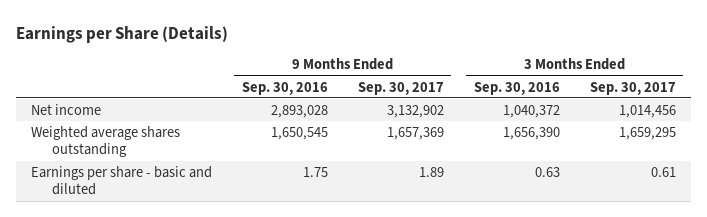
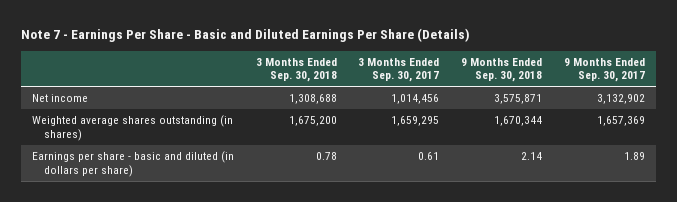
- Earnings per Share (Details)
+ Note 7 - Earnings Per Share - Basic and Diluted Earnings Per Share (Details)
- | 9 Months Ended Sep. 30, 2016 | 9 Months Ended Sep. 30, 2017 | 3 Months Ended Sep. 30, 2016 | 3 Months Ended Sep. 30, 2017
+ | 3 Months Ended Sep. 30, 2018 | 3 Months Ended Sep. 30, 2017 | 9 Months Ended Sep. 30, 2018 | 9 Months Ended Sep. 30, 2017
- Weighted average shares outstanding | 1,650,545 | 1,657,369 | 1,656,390 | 1,659,295
- Earnings per share - basic and diluted | 1.75 | 1.89 | 0.63 | 0.61
+ Weighted average shares outstanding (in shares) | 1,675,200 | 1,659,295 | 1,670,344 | 1,657,369
+ Earnings per share - basic and diluted (in dollars per share) | 0.78 | 0.61 | 2.14 | 1.89

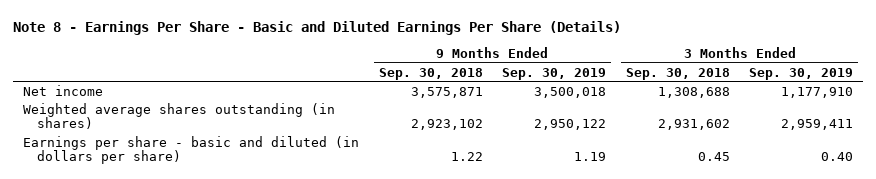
- Note 7 - Earnings Per Share - Basic and Diluted Earnings Per Share (Details)
+ Note 8 - Earnings Per Share - Basic and Diluted Earnings Per Share (Details)
- | 3 Months Ended Sep. 30, 2018 | 3 Months Ended Sep. 30, 2017 | 9 Months Ended Sep. 30, 2018 | 9 Months Ended Sep. 30, 2017
+ | 9 Months Ended Sep. 30, 2018 | 9 Months Ended Sep. 30, 2019 | 3 Months Ended Sep. 30, 2018 | 3 Months Ended Sep. 30, 2019
- Weighted average shares outstanding (in shares) | 1,675,200 | 1,659,295 | 1,670,344 | 1,657,369
- Earnings per share - basic and diluted (in dollars per share) | 0.78 | 0.61 | 2.14 | 1.89
+ Weighted average shares outstanding (in shares) | 2,923,102 | 2,950,122 | 2,931,602 | 2,959,411
+ Earnings per share - basic and diluted (in dollars per share) | 1.22 | 1.19 | 0.45 | 0.40

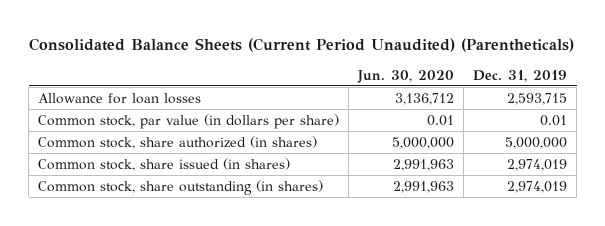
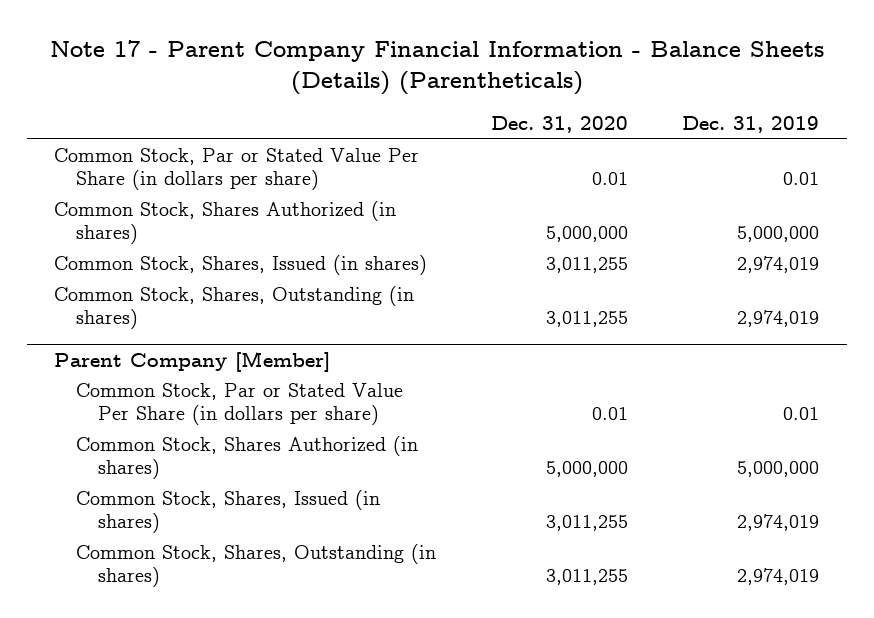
- Consolidated Balance Sheets (Current Period Unaudited) (Parentheticals)
+ Note 17 - Parent Company Financial Information - Balance Sheets (Details) (Parentheticals)
- | Jun. 30, 2020 | Dec. 31, 2019
+ | Dec. 31, 2020 | Dec. 31, 2019
- Allowance for loan losses | 3,136,712 | 2,593,715
- Common stock, par value (in dollars per share) | 0.01 | 0.01
- Common stock, share authorized (in shares) | 5,000,000 | 5,000,000
- Common stock, share issued (in shares) | 2,991,963 | 2,974,019
- Common stock, share outstanding (in shares) | 2,991,963 | 2,974,019
+ Common Stock, Par or Stated Value Per Share (in dollars per share) | 0.01 | 0.01
+ Common Stock, Shares Authorized (in shares) | 5,000,000 | 5,000,000
+ Common Stock, Shares, Issued (in shares) | 3,011,255 | 2,974,019
+ Common Stock, Shares, Outstanding (in shares) | 3,011,255 | 2,974,019
+ Parent Company [Member]
+ Common Stock, Par or Stated Value Per Share (in dollars per share) | 0.01 | 0.01
+ Common Stock, Shares Authorized (in shares) | 5,000,000 | 5,000,000
+ Common Stock, Shares, Issued (in shares) | 3,011,255 | 2,974,019
+ Common Stock, Shares, Outstanding (in shares) | 3,011,255 | 2,974,019

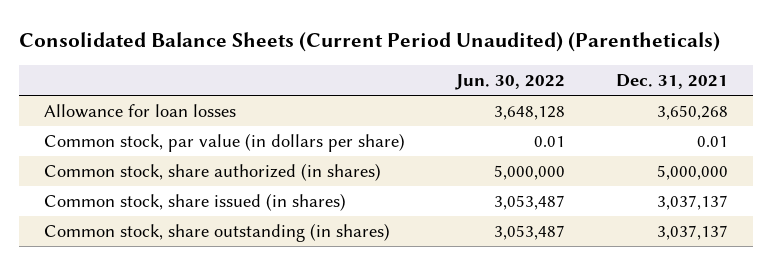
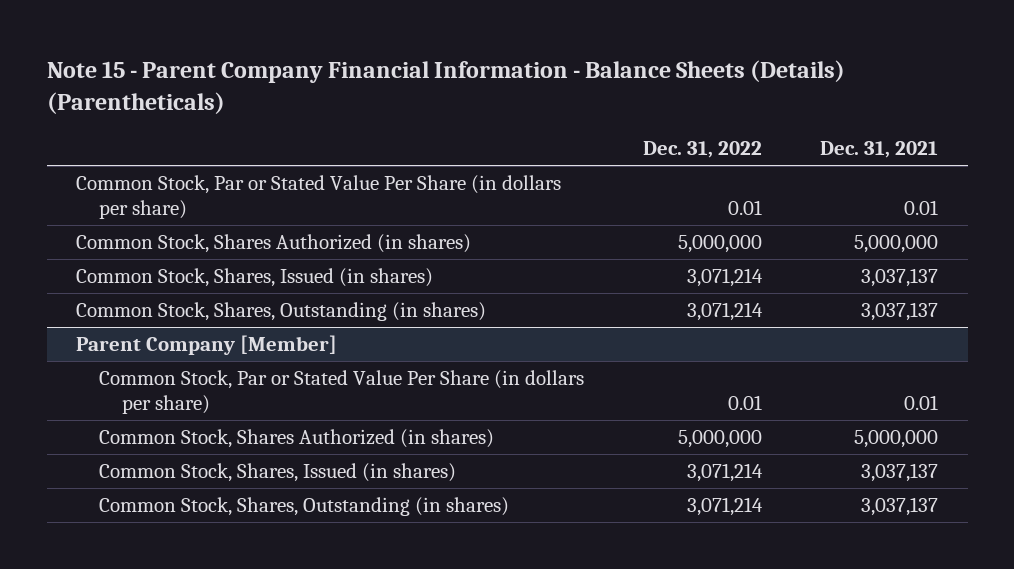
- Consolidated Balance Sheets (Current Period Unaudited) (Parentheticals)
+ Note 15 - Parent Company Financial Information - Balance Sheets (Details) (Parentheticals)
- | Jun. 30, 2022 | Dec. 31, 2021
+ | Dec. 31, 2022 | Dec. 31, 2021
- Allowance for loan losses | 3,648,128 | 3,650,268
- Common stock, par value (in dollars per share) | 0.01 | 0.01
- Common stock, share authorized (in shares) | 5,000,000 | 5,000,000
- Common stock, share issued (in shares) | 3,053,487 | 3,037,137
- Common stock, share outstanding (in shares) | 3,053,487 | 3,037,137
+ Common Stock, Par or Stated Value Per Share (in dollars per share) | 0.01 | 0.01
+ Common Stock, Shares Authorized (in shares) | 5,000,000 | 5,000,000
+ Common Stock, Shares, Issued (in shares) | 3,071,214 | 3,037,137
+ Common Stock, Shares, Outstanding (in shares) | 3,071,214 | 3,037,137
+ Parent Company [Member]
+ Common Stock, Par or Stated Value Per Share (in dollars per share) | 0.01 | 0.01
+ Common Stock, Shares Authorized (in shares) | 5,000,000 | 5,000,000
+ Common Stock, Shares, Issued (in shares) | 3,071,214 | 3,037,137
+ Common Stock, Shares, Outstanding (in shares) | 3,071,214 | 3,037,137

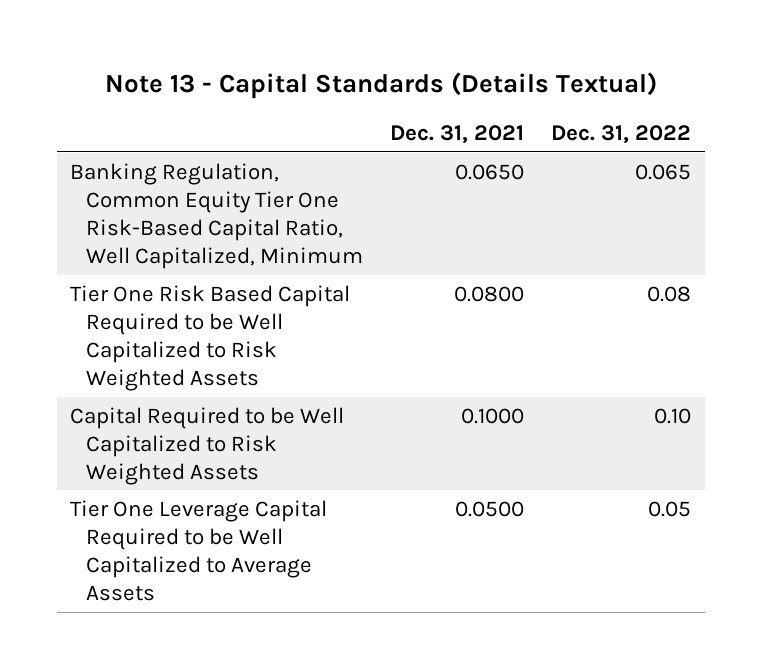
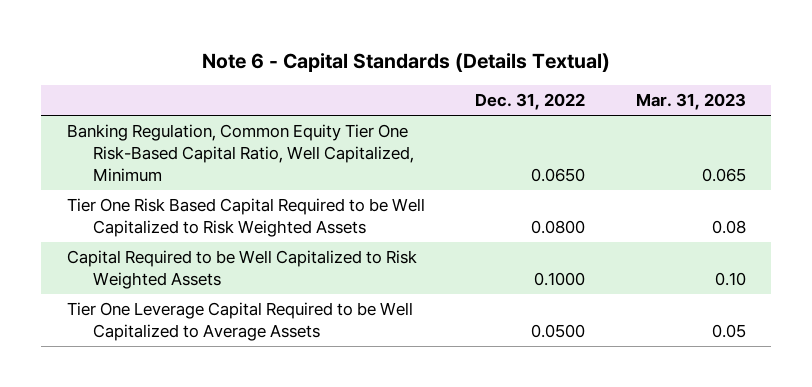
- Note 13 - Capital Standards (Details Textual)
+ Note 6 - Capital Standards (Details Textual)
- | Dec. 31, 2021 | Dec. 31, 2022
+ | Dec. 31, 2022 | Mar. 31, 2023
- Banking Regulation, Common Equity Tier One Risk-Based Capital Ratio, Well Capitalized, Minimum | 0.0650 | 0.065
- Tier One Risk Based Capital Required to be Well Capitalized to Risk Weighted Assets | 0.0800 | 0.08
- Capital Required to be Well Capitalized to Risk Weighted Assets | 0.1000 | 0.10
- Tier One Leverage Capital Required to be Well Capitalized to Average Assets | 0.0500 | 0.05
+ Banking Regulation, Common Equity Tier One Risk-Based Capital Ratio, Well Capitalized, Minimum | 0.0650 | 0.065
+ Tier One Risk Based Capital Required to be Well Capitalized to Risk Weighted Assets | 0.0800 | 0.08
+ Capital Required to be Well Capitalized to Risk Weighted Assets | 0.1000 | 0.10
+ Tier One Leverage Capital Required to be Well Capitalized to Average Assets | 0.0500 | 0.05

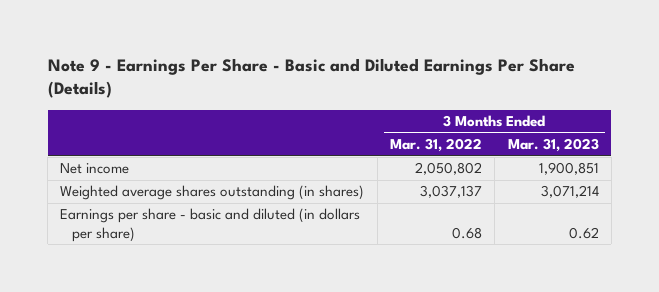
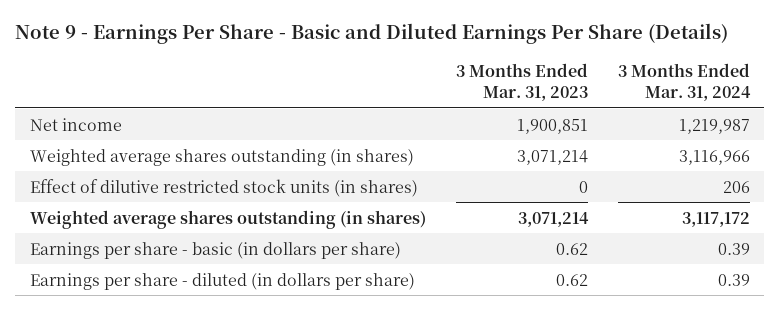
- | 3 Months Ended Mar. 31, 2022 | 3 Months Ended Mar. 31, 2023
+ | 3 Months Ended Mar. 31, 2023 | 3 Months Ended Mar. 31, 2024
- Earnings per share - basic and diluted (in dollars per share) | 0.68 | 0.62
+ Effect of dilutive restricted stock units (in shares) | 0 | 206
+ Weighted average shares outstanding (in shares) | 3,071,214 | 3,117,172
+ Earnings per share - basic (in dollars per share) | 0.62 | 0.39
+ Earnings per share - diluted (in dollars per share) | 0.62 | 0.39

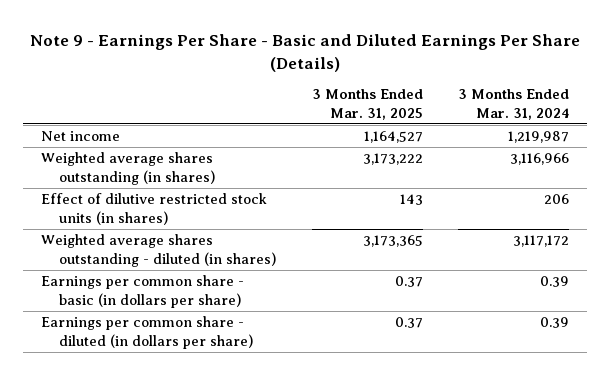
- | 3 Months Ended Mar. 31, 2023 | 3 Months Ended Mar. 31, 2024
+ | 3 Months Ended Mar. 31, 2025 | 3 Months Ended Mar. 31, 2024
- Weighted average shares outstanding (in shares) | 3,071,214 | 3,117,172
- Earnings per share - basic (in dollars per share) | 0.62 | 0.39
- Earnings per share - diluted (in dollars per share) | 0.62 | 0.39
+ Weighted average shares outstanding - diluted (in shares) | 3,173,365 | 3,117,172
+ Earnings per common share - basic (in dollars per share) | 0.37 | 0.39
+ Earnings per common share - diluted (in dollars per share) | 0.37 | 0.39

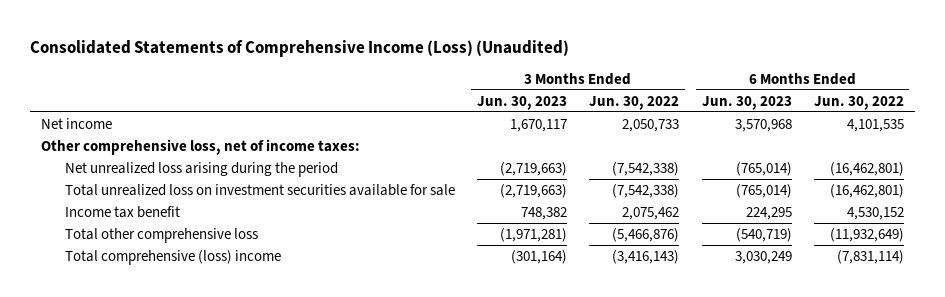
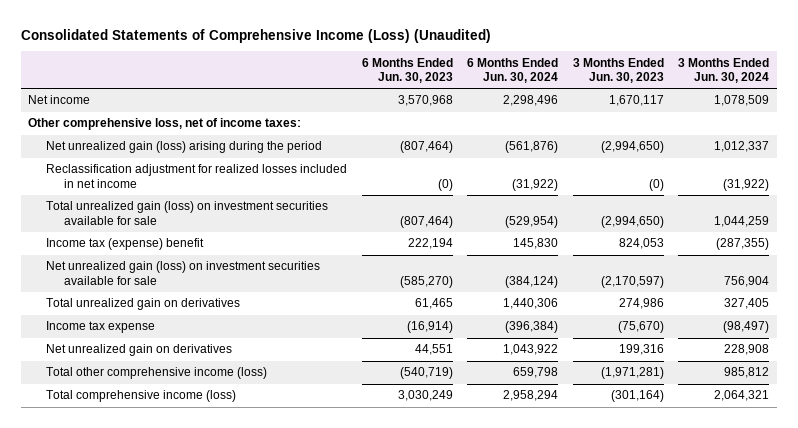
- | 3 Months Ended Jun. 30, 2023 | 3 Months Ended Jun. 30, 2022 | 6 Months Ended Jun. 30, 2023 | 6 Months Ended Jun. 30, 2022
+ | 6 Months Ended Jun. 30, 2023 | 6 Months Ended Jun. 30, 2024 | 3 Months Ended Jun. 30, 2023 | 3 Months Ended Jun. 30, 2024
- Net unrealized loss arising during the period | (2,719,663) | (7,542,338) | (765,014) | (16,462,801)
- Total unrealized loss on investment securities available for sale | (2,719,663) | (7,542,338) | (765,014) | (16,462,801)
- Income tax benefit | 748,382 | 2,075,462 | 224,295 | 4,530,152
- Total other comprehensive loss | (1,971,281) | (5,466,876) | (540,719) | (11,932,649)
- Total comprehensive (loss) income | (301,164) | (3,416,143) | 3,030,249 | (7,831,114)
+ Net unrealized gain (loss) arising during the period | (807,464) | (561,876) | (2,994,650) | 1,012,337
+ Reclassification adjustment for realized losses included in net income | (0) | (31,922) | (0) | (31,922)
+ Total unrealized gain (loss) on investment securities available for sale | (807,464) | (529,954) | (2,994,650) | 1,044,259
+ Income tax (expense) benefit | 222,194 | 145,830 | 824,053 | (287,355)
+ Net unrealized gain (loss) on investment securities available for sale | (585,270) | (384,124) | (2,170,597) | 756,904
+ Total unrealized gain on derivatives | 61,465 | 1,440,306 | 274,986 | 327,405
+ Income tax expense | (16,914) | (396,384) | (75,670) | (98,497)
+ Net unrealized gain on derivatives | 44,551 | 1,043,922 | 199,316 | 228,908
+ Total other comprehensive income (loss) | (540,719) | 659,798 | (1,971,281) | 985,812
+ Total comprehensive income (loss) | 3,030,249 | 2,958,294 | (301,164) | 2,064,321

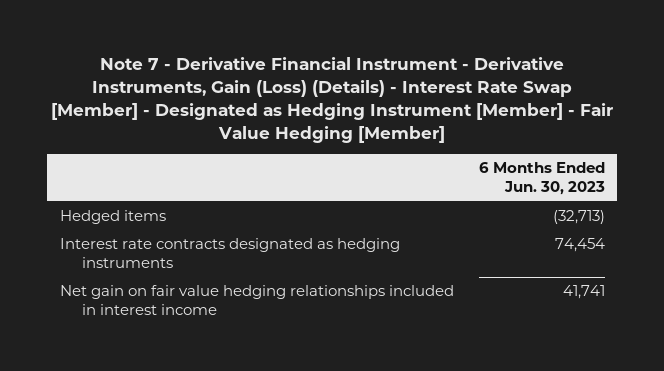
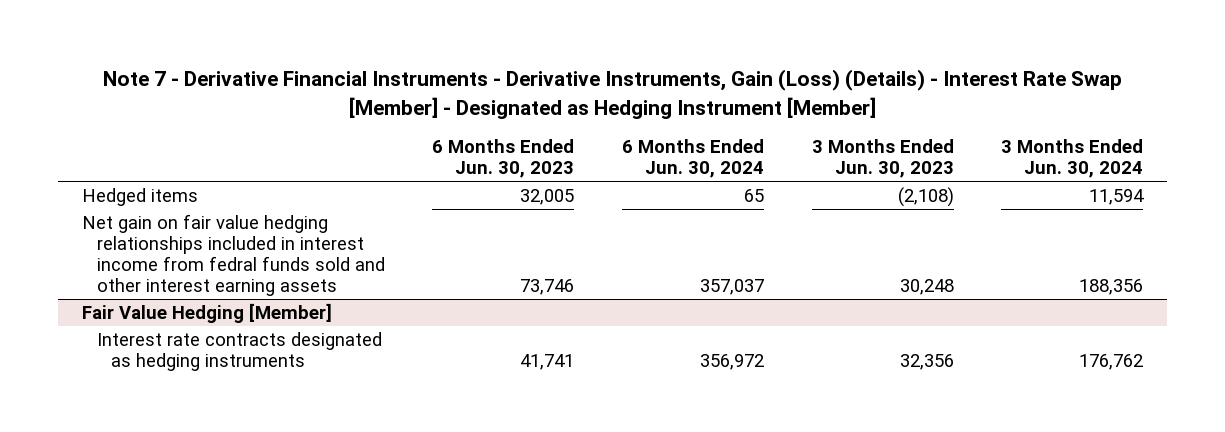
- Note 7 - Derivative Financial Instrument - Derivative Instruments, Gain (Loss) (Details) - Interest Rate Swap [Member] - Designated as Hedging Instrument [Member] - Fair Value Hedging [Member]
+ Note 7 - Derivative Financial Instruments - Derivative Instruments, Gain (Loss) (Details) - Interest Rate Swap [Member] - Designated as Hedging Instrument [Member]
- | 6 Months Ended Jun. 30, 2023
+ | 6 Months Ended Jun. 30, 2023 | 6 Months Ended Jun. 30, 2024 | 3 Months Ended Jun. 30, 2023 | 3 Months Ended Jun. 30, 2024
- Hedged items | (32,713)
- Interest rate contracts designated as hedging instruments | 74,454
- Net gain on fair value hedging relationships included in interest income | 41,741
+ Hedged items | 32,005 | 65 | (2,108) | 11,594
+ Net gain on fair value hedging relationships included in interest income from fedral funds sold and other interest earning assets | 73,746 | 357,037 | 30,248 | 188,356
+ Fair Value Hedging [Member]
+ Interest rate contracts designated as hedging instruments | 41,741 | 356,972 | 32,356 | 176,762

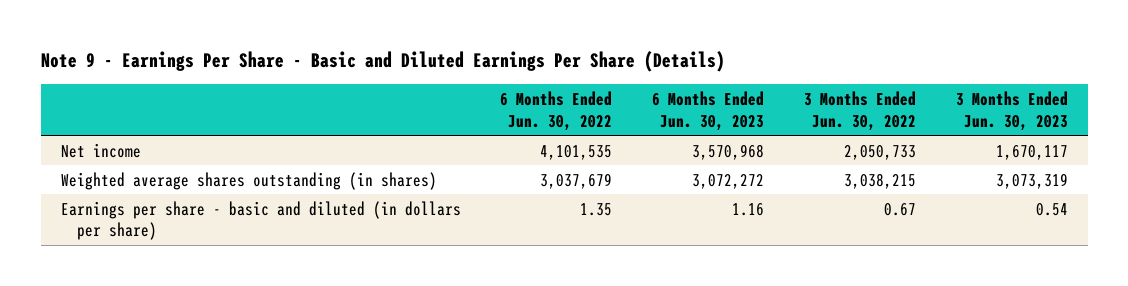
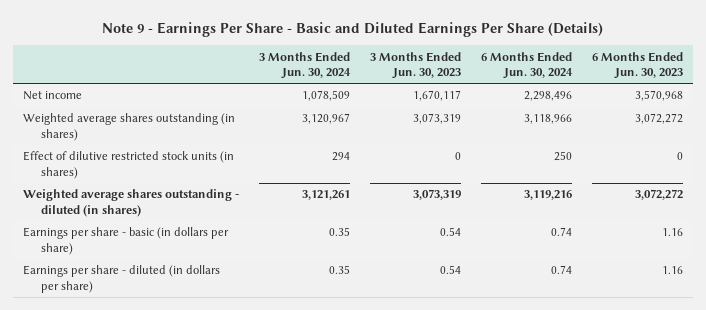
- | 6 Months Ended Jun. 30, 2022 | 6 Months Ended Jun. 30, 2023 | 3 Months Ended Jun. 30, 2022 | 3 Months Ended Jun. 30, 2023
+ | 3 Months Ended Jun. 30, 2024 | 3 Months Ended Jun. 30, 2023 | 6 Months Ended Jun. 30, 2024 | 6 Months Ended Jun. 30, 2023
- Earnings per share - basic and diluted (in dollars per share) | 1.35 | 1.16 | 0.67 | 0.54
+ Effect of dilutive restricted stock units (in shares) | 294 | 0 | 250 | 0
+ Weighted average shares outstanding - diluted (in shares) | 3,121,261 | 3,073,319 | 3,119,216 | 3,072,272
+ Earnings per share - basic (in dollars per share) | 0.35 | 0.54 | 0.74 | 1.16
+ Earnings per share - diluted (in dollars per share) | 0.35 | 0.54 | 0.74 | 1.16

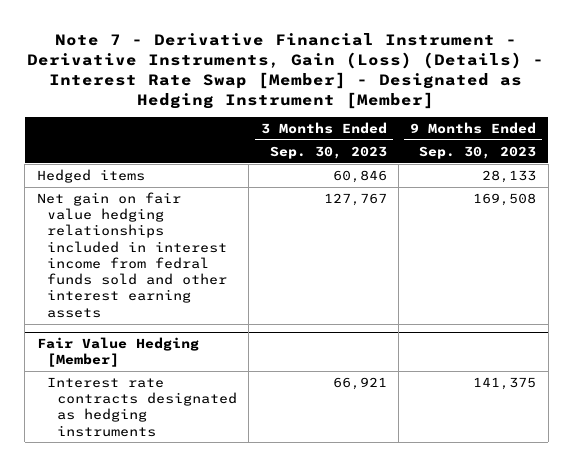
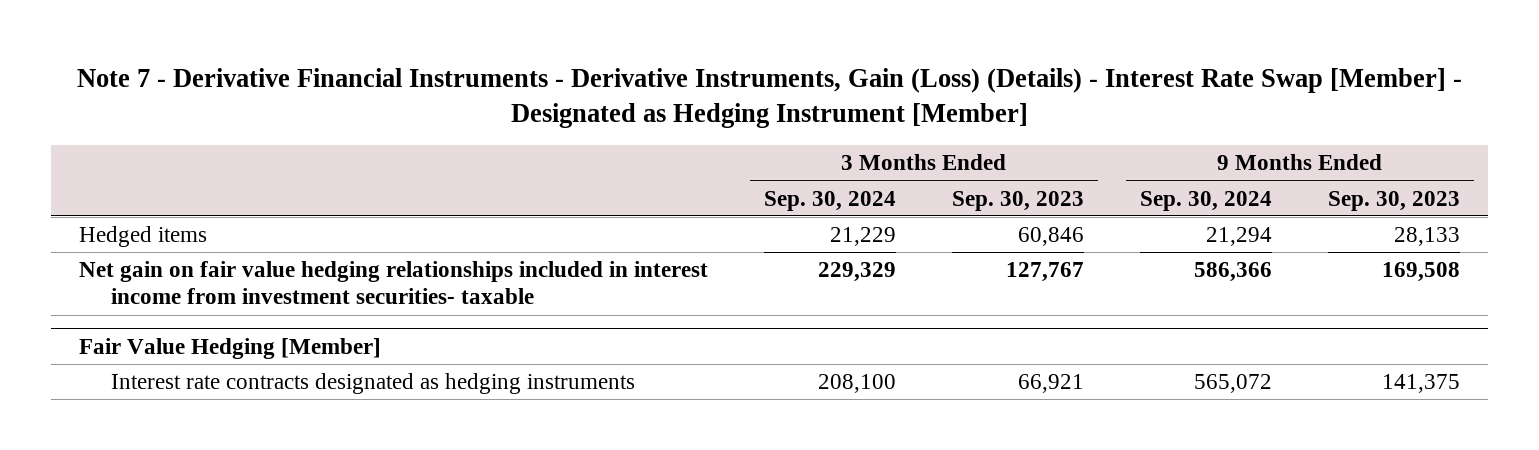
- Note 7 - Derivative Financial Instrument - Derivative Instruments, Gain (Loss) (Details) - Interest Rate Swap [Member] - Designated as Hedging Instrument [Member]
+ Note 7 - Derivative Financial Instruments - Derivative Instruments, Gain (Loss) (Details) - Interest Rate Swap [Member] - Designated as Hedging Instrument [Member]
- | 3 Months Ended Sep. 30, 2023 | 9 Months Ended Sep. 30, 2023
+ | 3 Months Ended Sep. 30, 2024 | 3 Months Ended Sep. 30, 2023 | 9 Months Ended Sep. 30, 2024 | 9 Months Ended Sep. 30, 2023
- Net gain on fair value hedging relationships included in interest income from fedral funds sold and other interest earning assets | 127,767 | 169,508
+ Net gain on fair value hedging relationships included in interest income from investment securities- taxable | 229,329 | 127,767 | 586,366 | 169,508

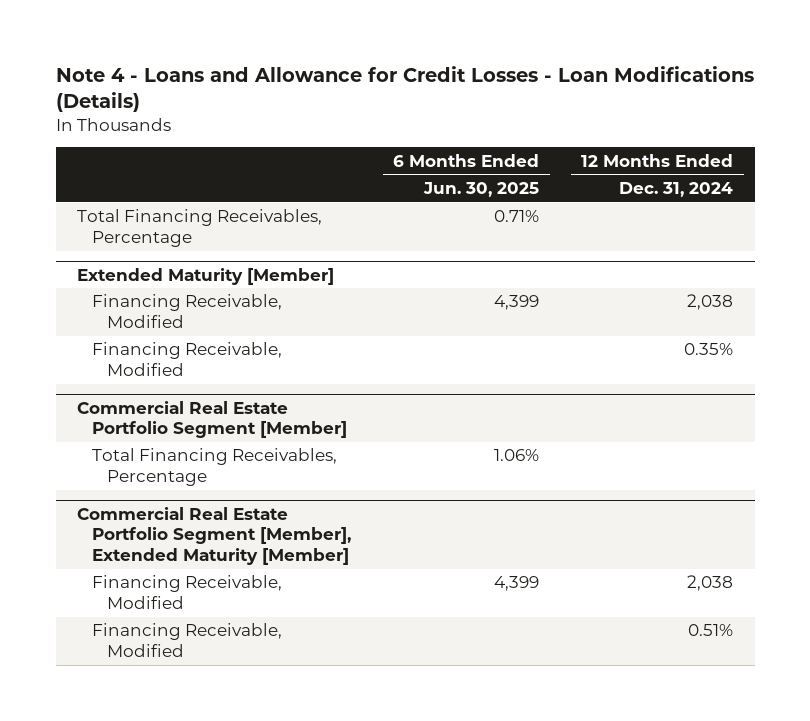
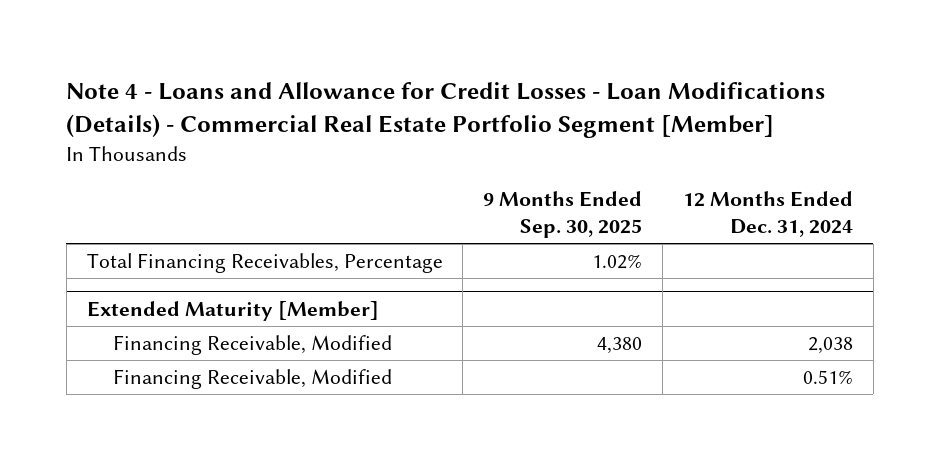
- Note 4 - Loans and Allowance for Credit Losses - Loan Modifications (Details)
+ Note 4 - Loans and Allowance for Credit Losses - Loan Modifications (Details) - Commercial Real Estate Portfolio Segment [Member]
- | 6 Months Ended Jun. 30, 2025 | 12 Months Ended Dec. 31, 2024
+ | 9 Months Ended Sep. 30, 2025 | 12 Months Ended Dec. 31, 2024
@ Extended Maturity [Member]
- Financing Receivable, Modified | | 0.35%
- Commercial Real Estate Portfolio Segment [Member]
- Total Financing Receivables, Percentage | 1.06% |
- Commercial Real Estate Portfolio Segment [Member], Extended Maturity [Member]
- Financing Receivable, Modified | 4,399 | 2,038

